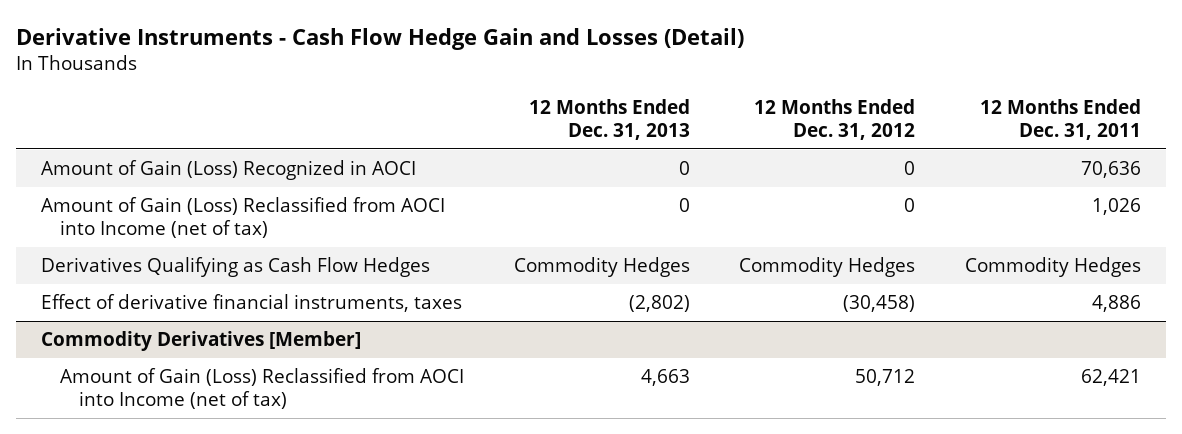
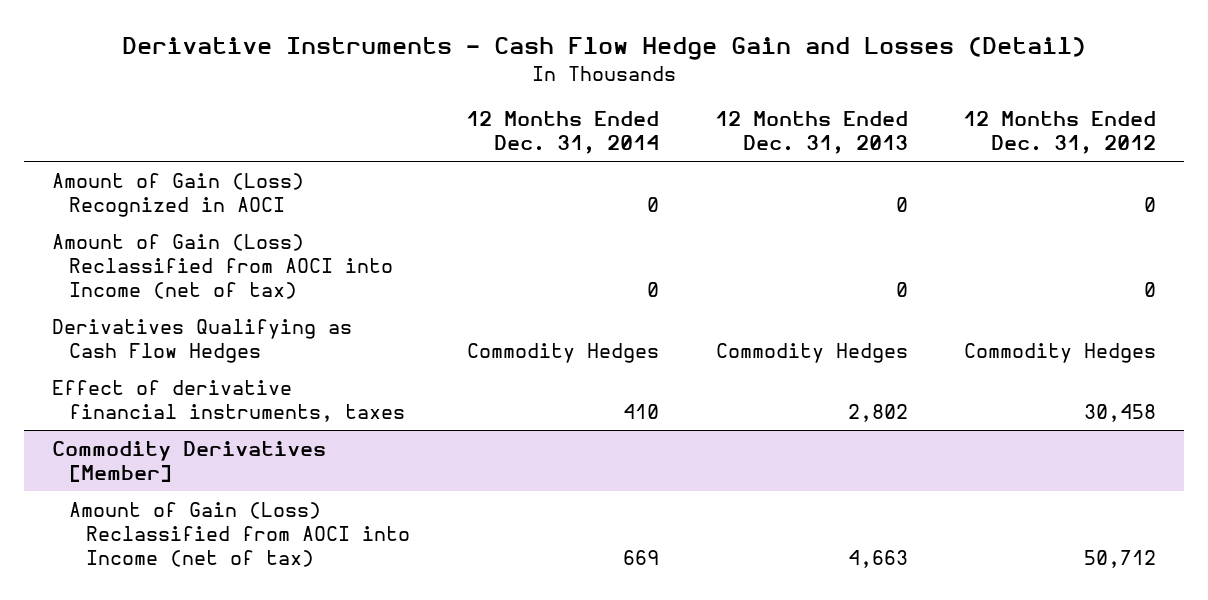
- | 12 Months Ended Dec. 31, 2013 | 12 Months Ended Dec. 31, 2012 | 12 Months Ended Dec. 31, 2011
+ | 12 Months Ended Dec. 31, 2014 | 12 Months Ended Dec. 31, 2013 | 12 Months Ended Dec. 31, 2012
- Effect of derivative financial instruments, taxes | (2,802) | (30,458) | 4,886
+ Effect of derivative financial instruments, taxes | 410 | 2,802 | 30,458

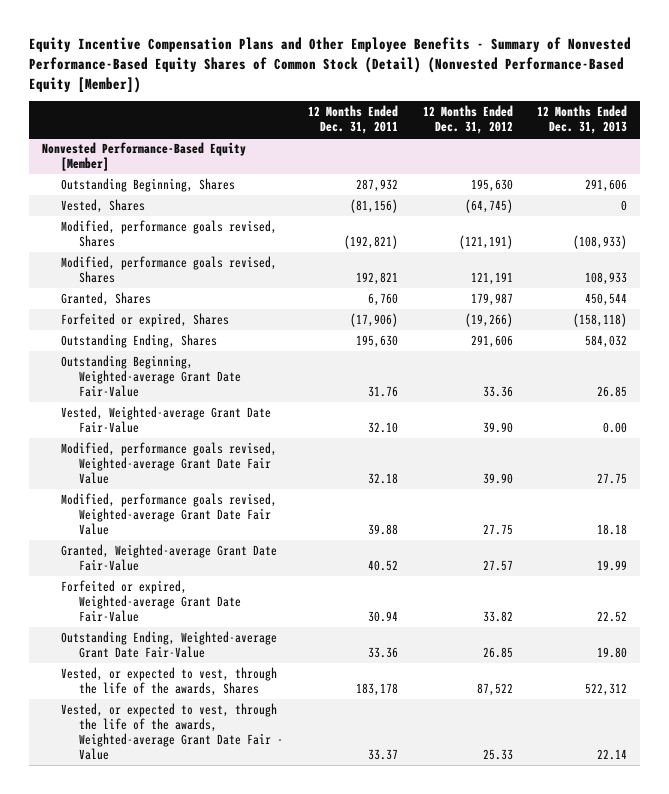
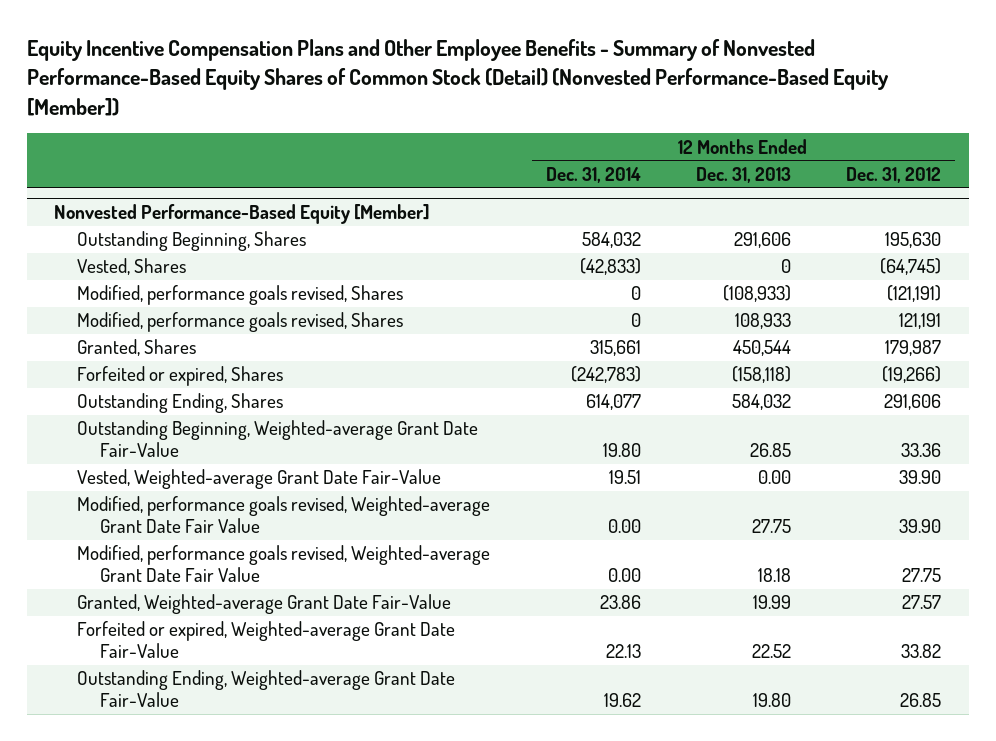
- | 12 Months Ended Dec. 31, 2011 | 12 Months Ended Dec. 31, 2012 | 12 Months Ended Dec. 31, 2013
+ | 12 Months Ended Dec. 31, 2014 | 12 Months Ended Dec. 31, 2013 | 12 Months Ended Dec. 31, 2012
@ Nonvested Performance-Based Equity [Member]
- Vested, or expected to vest, through the life of the awards, Shares | 183,178 | 87,522 | 522,312
- Vested, or expected to vest, through the life of the awards, Weighted-average Grant Date Fair - Value | 33.37 | 25.33 | 22.14

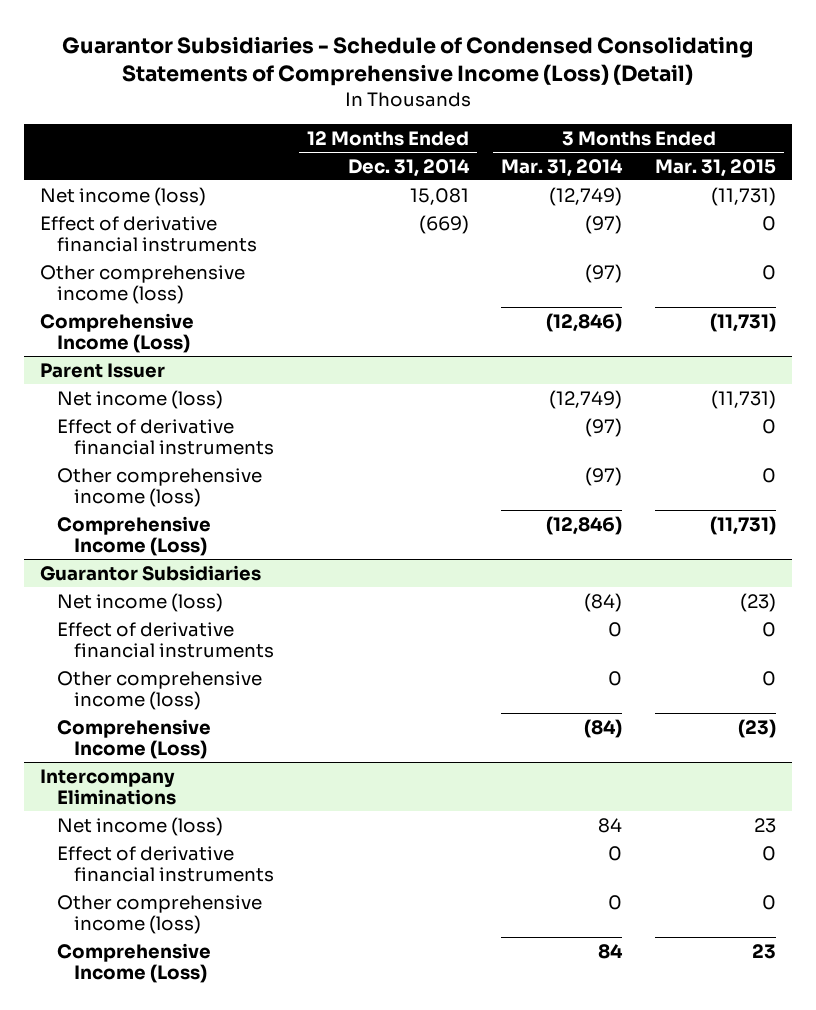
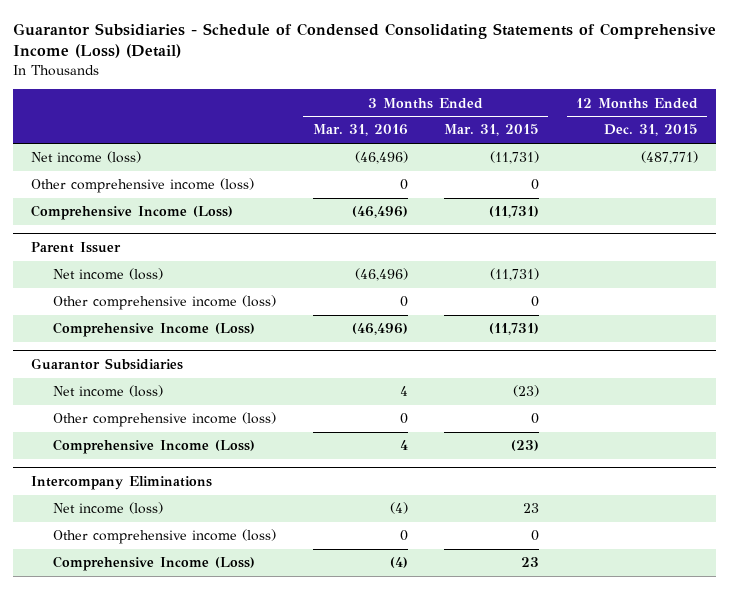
- | 12 Months Ended Dec. 31, 2014 | 3 Months Ended Mar. 31, 2014 | 3 Months Ended Mar. 31, 2015
+ | 3 Months Ended Mar. 31, 2016 | 3 Months Ended Mar. 31, 2015 | 12 Months Ended Dec. 31, 2015
- Effect of derivative financial instruments | (669) | (97) | 0
@ Parent Issuer
- Effect of derivative financial instruments | | (97) | 0
@ Guarantor Subsidiaries
- Effect of derivative financial instruments | | 0 | 0
@ Intercompany Eliminations
- Effect of derivative financial instruments | | 0 | 0

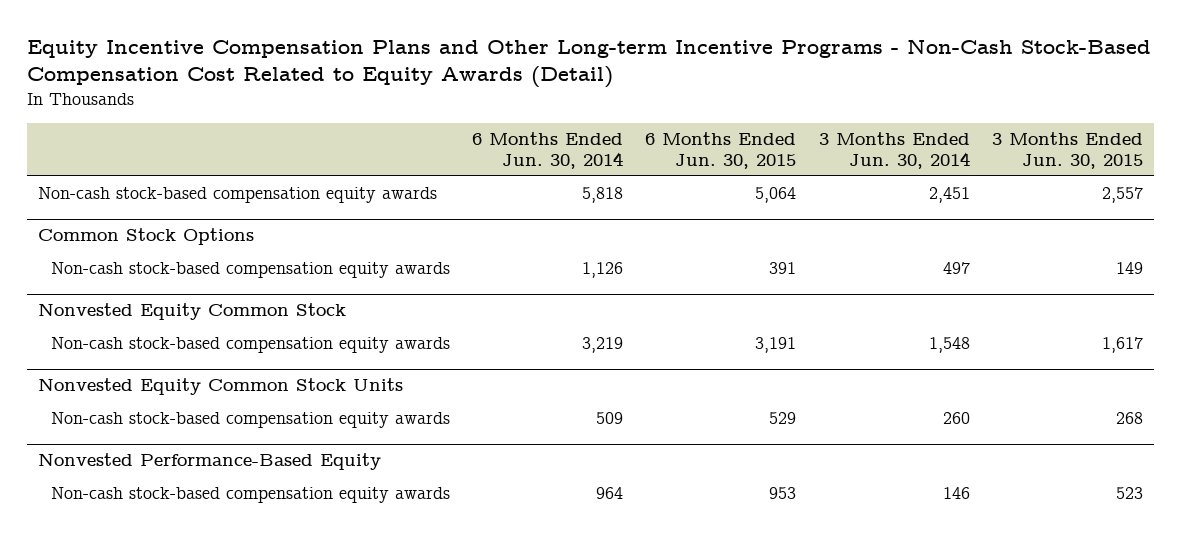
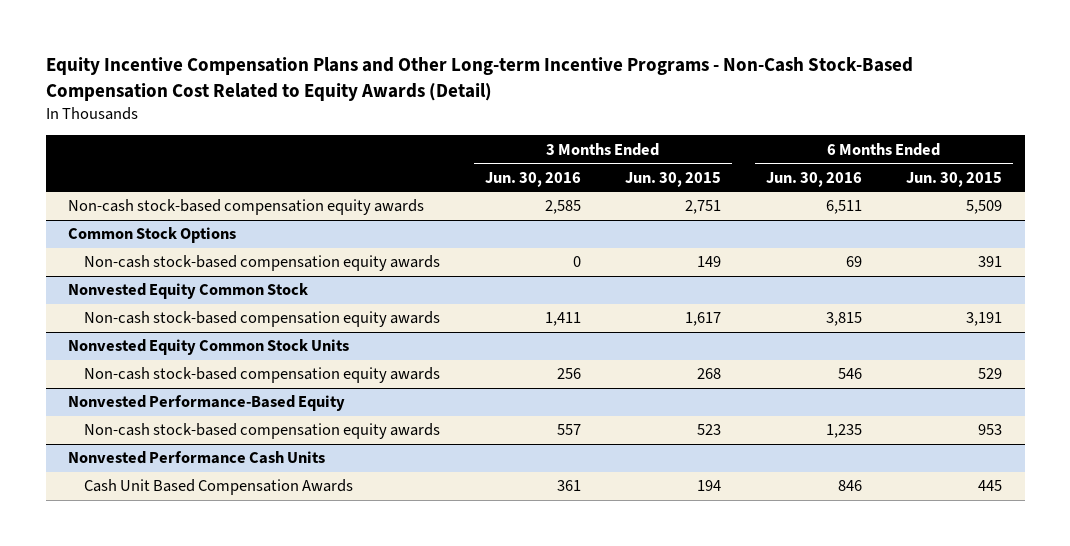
- | 6 Months Ended Jun. 30, 2014 | 6 Months Ended Jun. 30, 2015 | 3 Months Ended Jun. 30, 2014 | 3 Months Ended Jun. 30, 2015
+ | 3 Months Ended Jun. 30, 2016 | 3 Months Ended Jun. 30, 2015 | 6 Months Ended Jun. 30, 2016 | 6 Months Ended Jun. 30, 2015
- Non-cash stock-based compensation equity awards | 5,818 | 5,064 | 2,451 | 2,557
+ Non-cash stock-based compensation equity awards | 2,585 | 2,751 | 6,511 | 5,509
+ Nonvested Performance Cash Units
+ Cash Unit Based Compensation Awards | 361 | 194 | 846 | 445

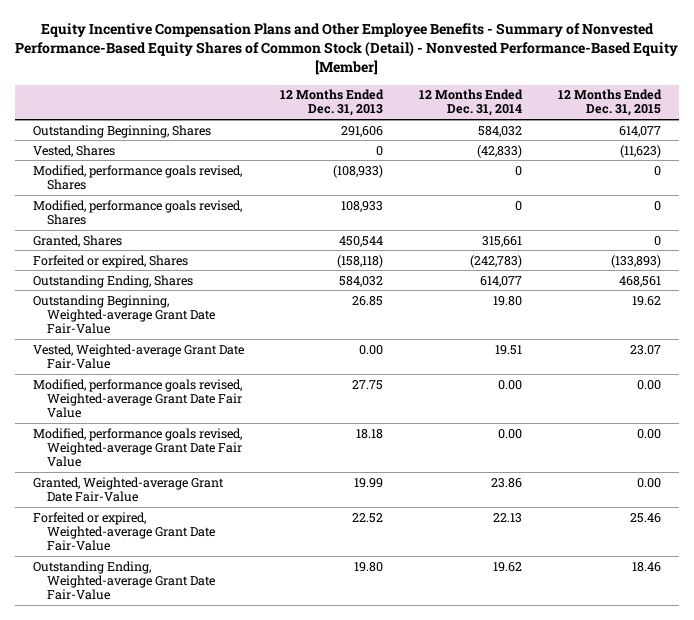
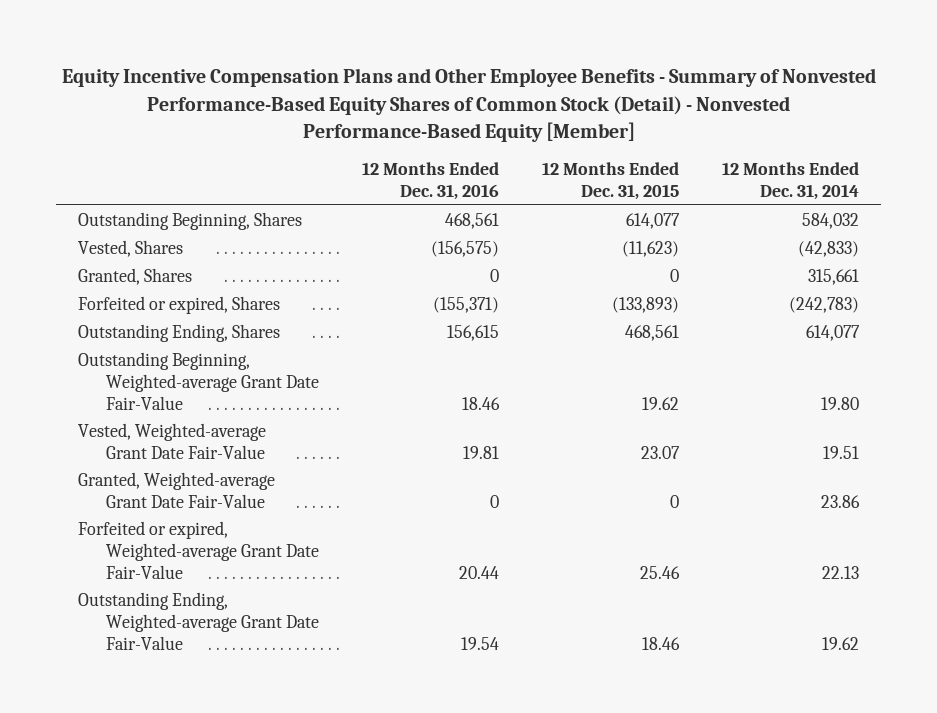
- | 12 Months Ended Dec. 31, 2013 | 12 Months Ended Dec. 31, 2014 | 12 Months Ended Dec. 31, 2015
+ | 12 Months Ended Dec. 31, 2016 | 12 Months Ended Dec. 31, 2015 | 12 Months Ended Dec. 31, 2014
- Modified, performance goals revised, Shares | (108,933) | 0 | 0
- Modified, performance goals revised, Shares | 108,933 | 0 | 0
- Modified, performance goals revised, Weighted-average Grant Date Fair Value | 27.75 | 0.00 | 0.00
- Modified, performance goals revised, Weighted-average Grant Date Fair Value | 18.18 | 0.00 | 0.00
- Granted, Weighted-average Grant Date Fair-Value | 19.99 | 23.86 | 0.00
+ Granted, Weighted-average Grant Date Fair-Value | 0 | 0 | 23.86

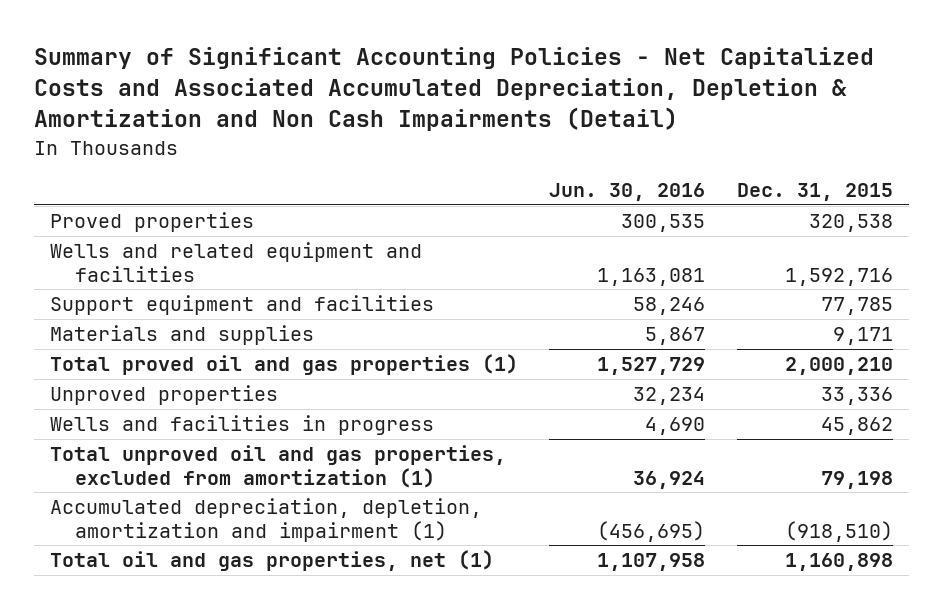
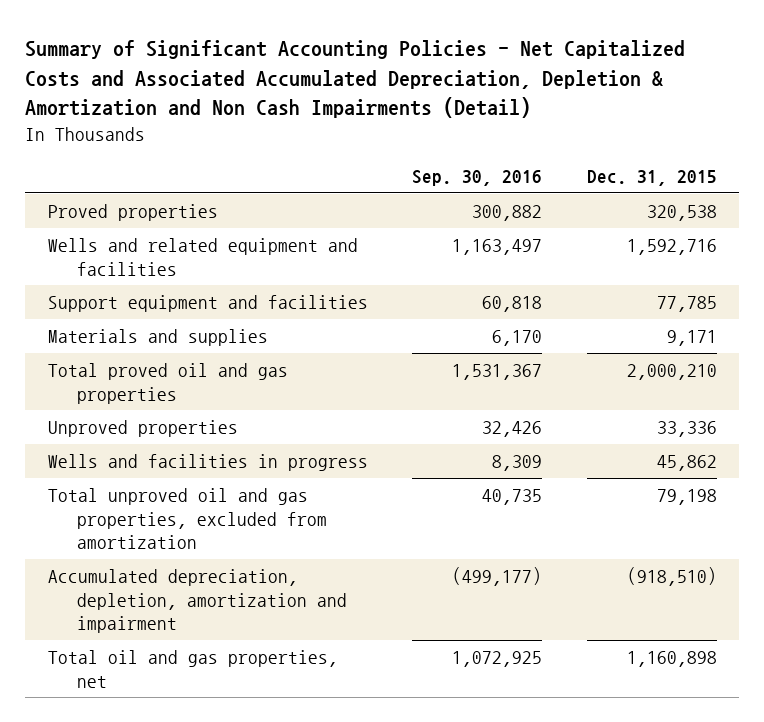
- | Jun. 30, 2016 | Dec. 31, 2015
+ | Sep. 30, 2016 | Dec. 31, 2015
- Total proved oil and gas properties (1) | 1,527,729 | 2,000,210
+ Total proved oil and gas properties | 1,531,367 | 2,000,210
- Total unproved oil and gas properties, excluded from amortization (1) | 36,924 | 79,198
- Accumulated depreciation, depletion, amortization and impairment (1) | (456,695) | (918,510)
- Total oil and gas properties, net (1) | 1,107,958 | 1,160,898
+ Total unproved oil and gas properties, excluded from amortization | 40,735 | 79,198
+ Accumulated depreciation, depletion, amortization and impairment | (499,177) | (918,510)
+ Total oil and gas properties, net | 1,072,925 | 1,160,898

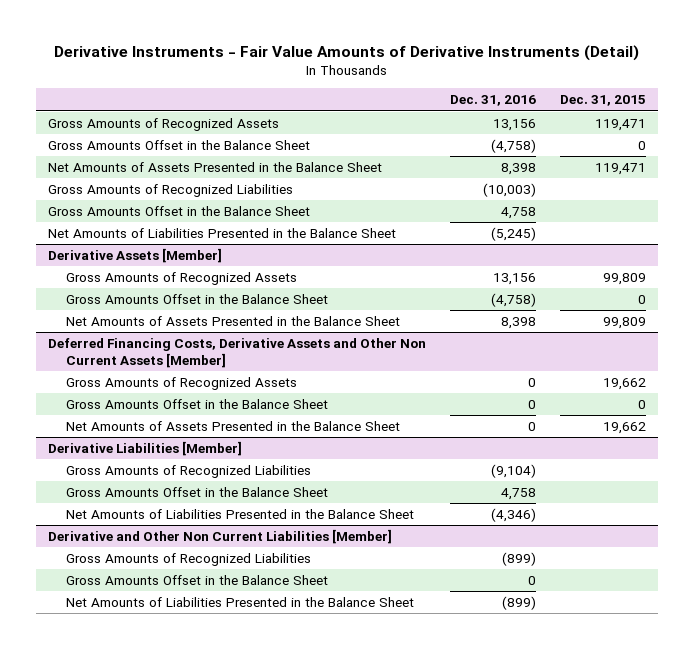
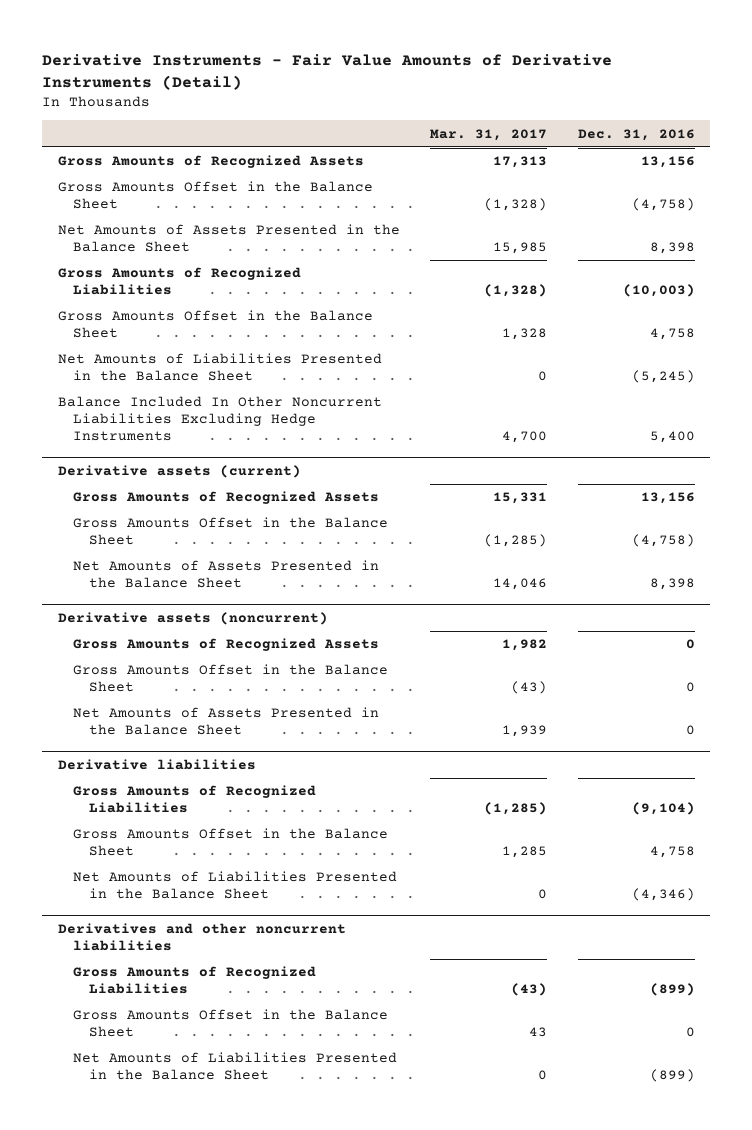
- | Dec. 31, 2016 | Dec. 31, 2015
+ | Mar. 31, 2017 | Dec. 31, 2016
- Derivative Assets [Member]
+ Balance Included In Other Noncurrent Liabilities Excluding Hedge Instruments | 4,700 | 5,400
+ Derivative assets (current)
- Deferred Financing Costs, Derivative Assets and Other Non Current Assets [Member]
+ Derivative assets (noncurrent)
- Derivative Liabilities [Member]
+ Derivative liabilities
- Derivative and Other Non Current Liabilities [Member]
+ Derivatives and other noncurrent liabilities

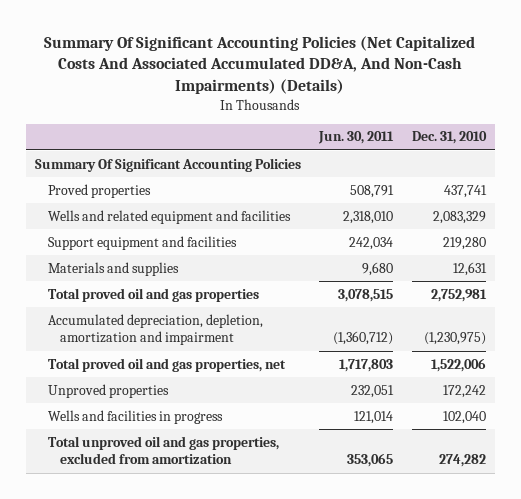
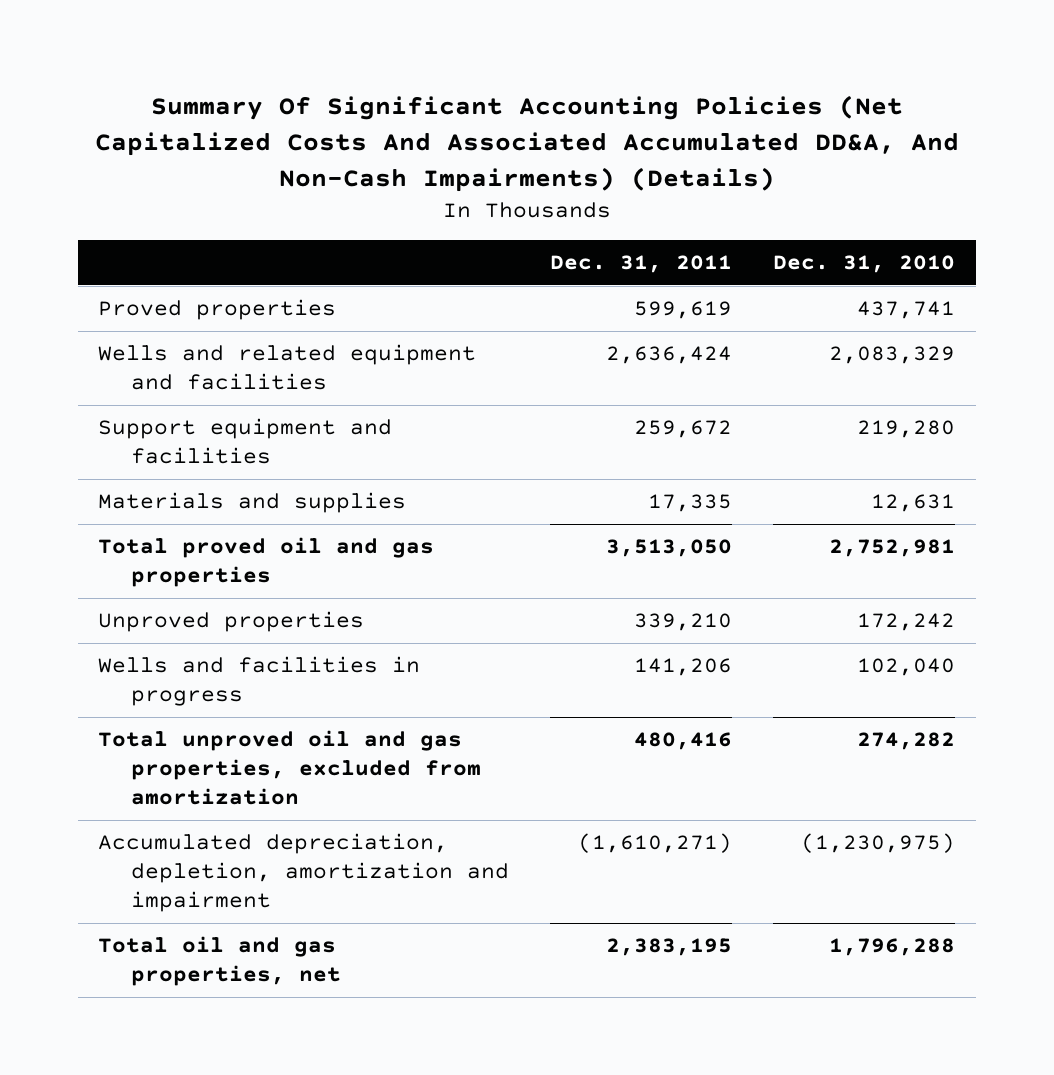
- | Jun. 30, 2011 | Dec. 31, 2010
+ | Dec. 31, 2011 | Dec. 31, 2010
- Summary Of Significant Accounting Policies
- Total proved oil and gas properties, net | 1,717,803 | 1,522,006
moved down: Accumulated depreciation, depletion, amortization and impairment | (1,610,271) | (1,230,975)
+ Total oil and gas properties, net | 2,383,195 | 1,796,288

